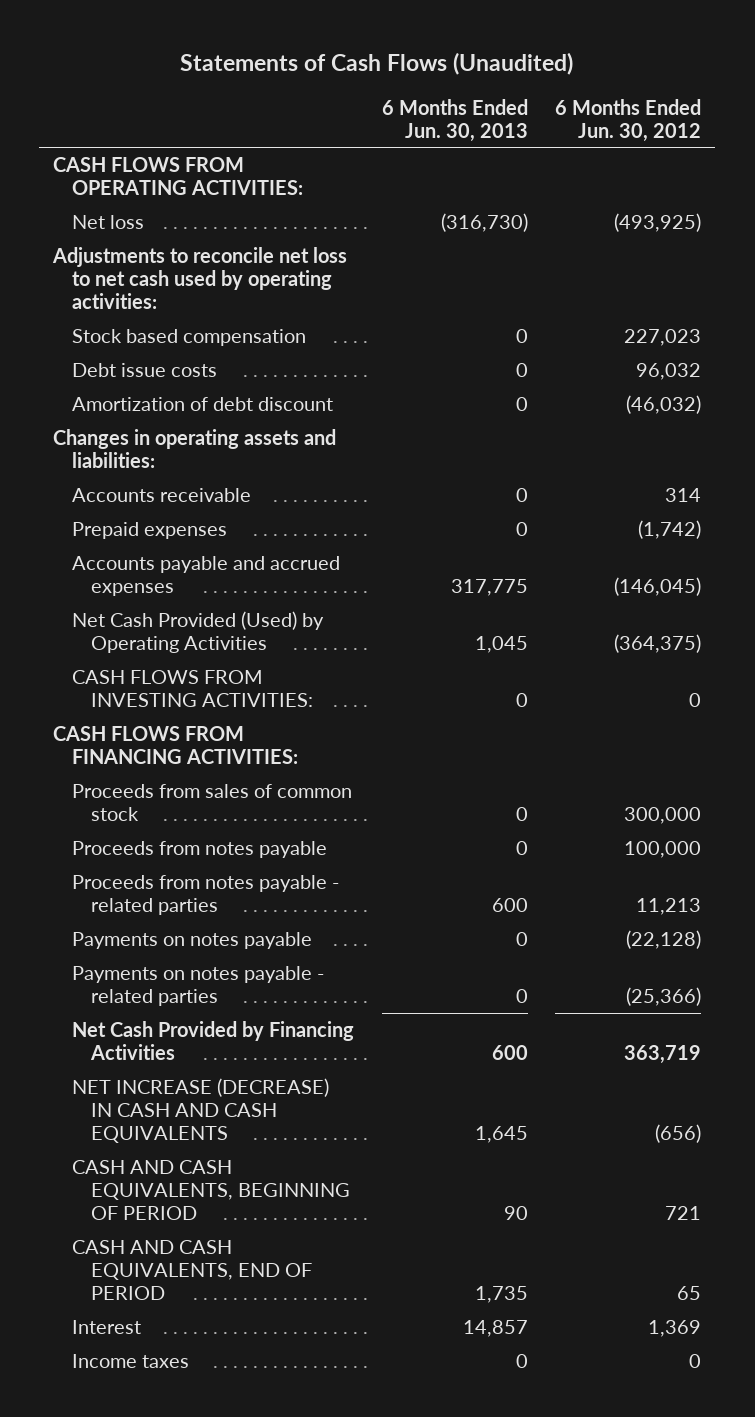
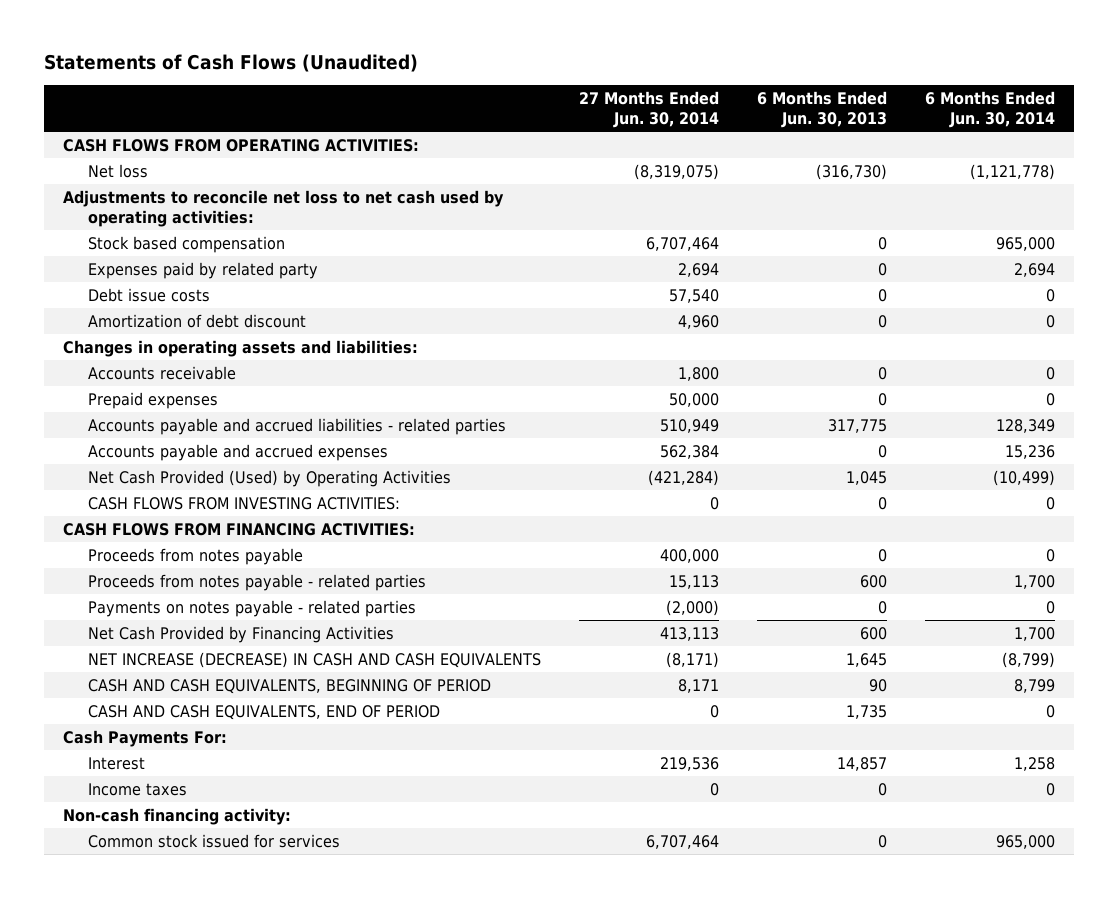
- | 6 Months Ended Jun. 30, 2013 | 6 Months Ended Jun. 30, 2012
+ | 27 Months Ended Jun. 30, 2014 | 6 Months Ended Jun. 30, 2013 | 6 Months Ended Jun. 30, 2014
+ Expenses paid by related party | 2,694 | 0 | 2,694
- Accounts payable and accrued expenses | 317,775 | (146,045)
+ Accounts payable and accrued liabilities - related parties | 510,949 | 317,775 | 128,349
+ Accounts payable and accrued expenses | 562,384 | 0 | 15,236
- Proceeds from sales of common stock | 0 | 300,000
- Payments on notes payable | 0 | (22,128)
+ Cash Payments For:
+ Non-cash financing activity:
+ Common stock issued for services | 6,707,464 | 0 | 965,000

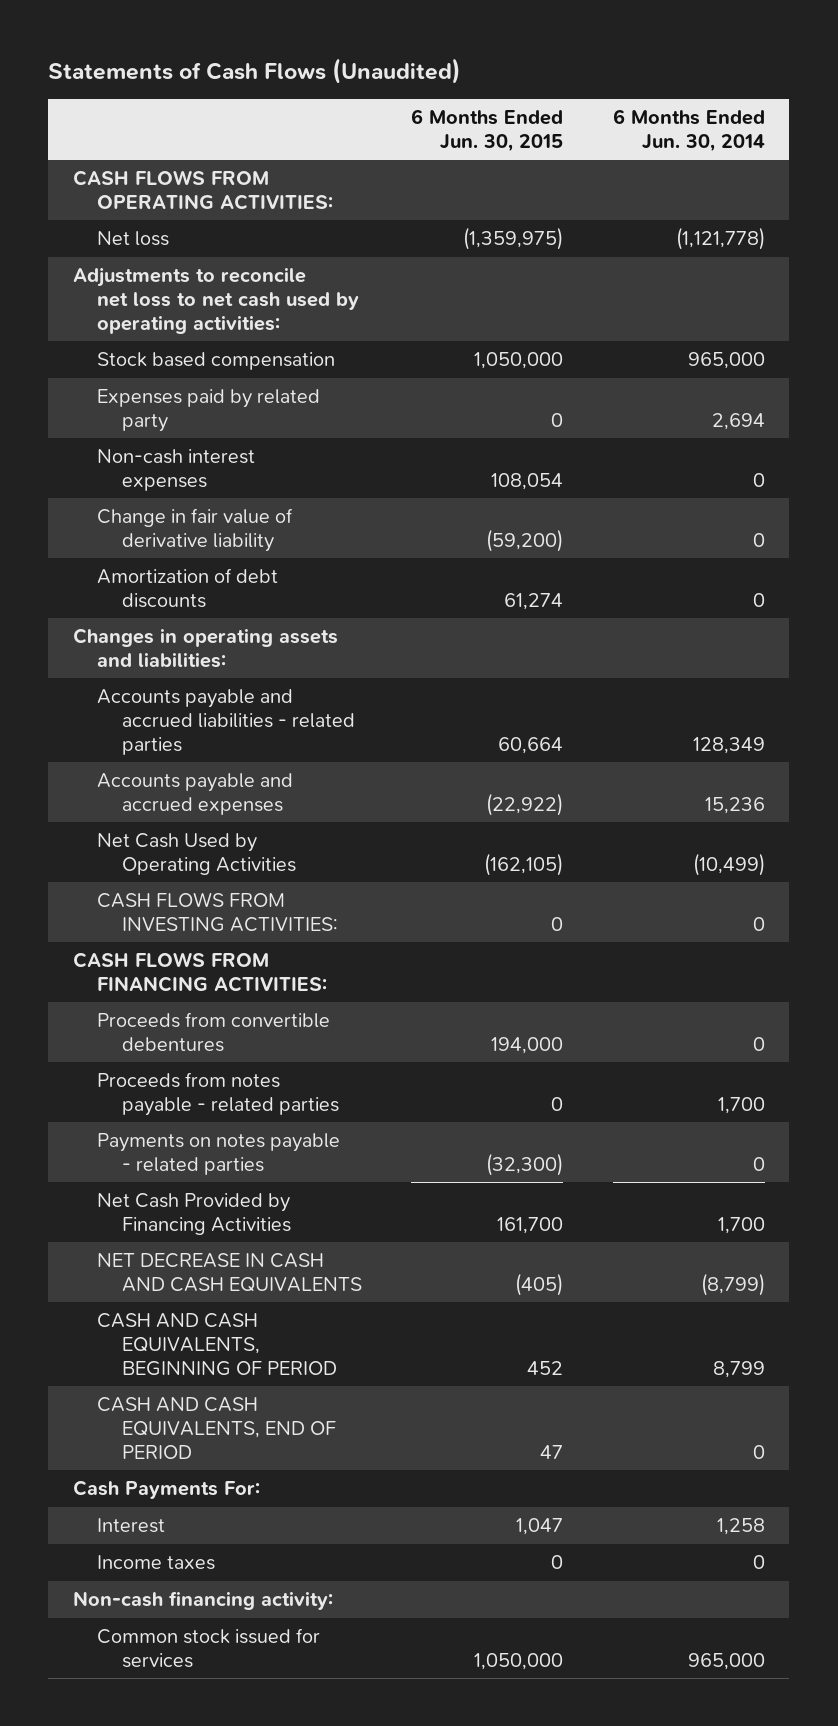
- | 27 Months Ended Jun. 30, 2014 | 6 Months Ended Jun. 30, 2013 | 6 Months Ended Jun. 30, 2014
+ | 6 Months Ended Jun. 30, 2015 | 6 Months Ended Jun. 30, 2014
- Debt issue costs | 57,540 | 0 | 0
- Amortization of debt discount | 4,960 | 0 | 0
+ Non-cash interest expenses | 108,054 | 0
+ Change in fair value of derivative liability | (59,200) | 0
+ Amortization of debt discounts | 61,274 | 0
- Accounts receivable | 1,800 | 0 | 0
- Prepaid expenses | 50,000 | 0 | 0
- Net Cash Provided (Used) by Operating Activities | (421,284) | 1,045 | (10,499)
+ Net Cash Used by Operating Activities | (162,105) | (10,499)
- Proceeds from notes payable | 400,000 | 0 | 0
+ Proceeds from convertible debentures | 194,000 | 0
- NET INCREASE (DECREASE) IN CASH AND CASH EQUIVALENTS | (8,171) | 1,645 | (8,799)
+ NET DECREASE IN CASH AND CASH EQUIVALENTS | (405) | (8,799)

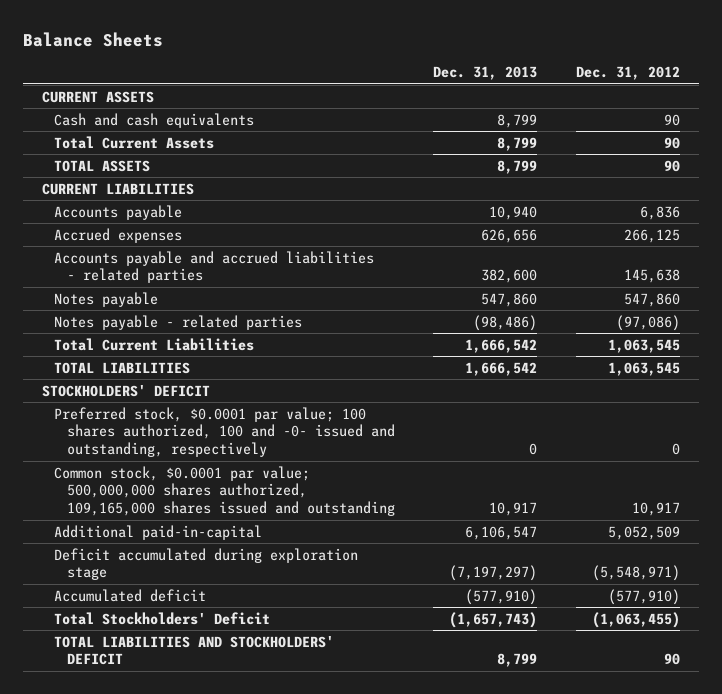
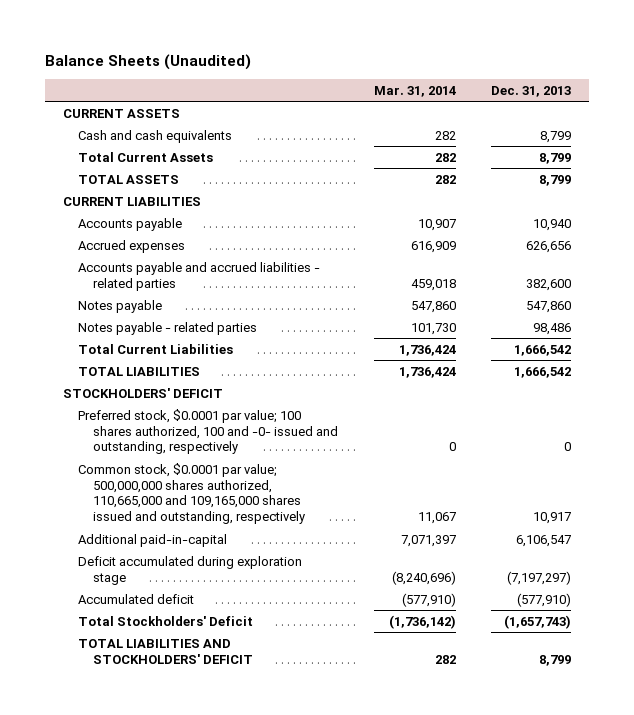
- Balance Sheets
+ Balance Sheets (Unaudited)
- | Dec. 31, 2013 | Dec. 31, 2012
+ | Mar. 31, 2014 | Dec. 31, 2013
- Notes payable - related parties | (98,486) | (97,086)
+ Notes payable - related parties | 101,730 | 98,486
- Common stock, $0.0001 par value; 500,000,000 shares authorized, 109,165,000 shares issued and outstanding | 10,917 | 10,917
+ Common stock, $0.0001 par value; 500,000,000 shares authorized, 110,665,000 and 109,165,000 shares issued and outstanding, respectively | 11,067 | 10,917

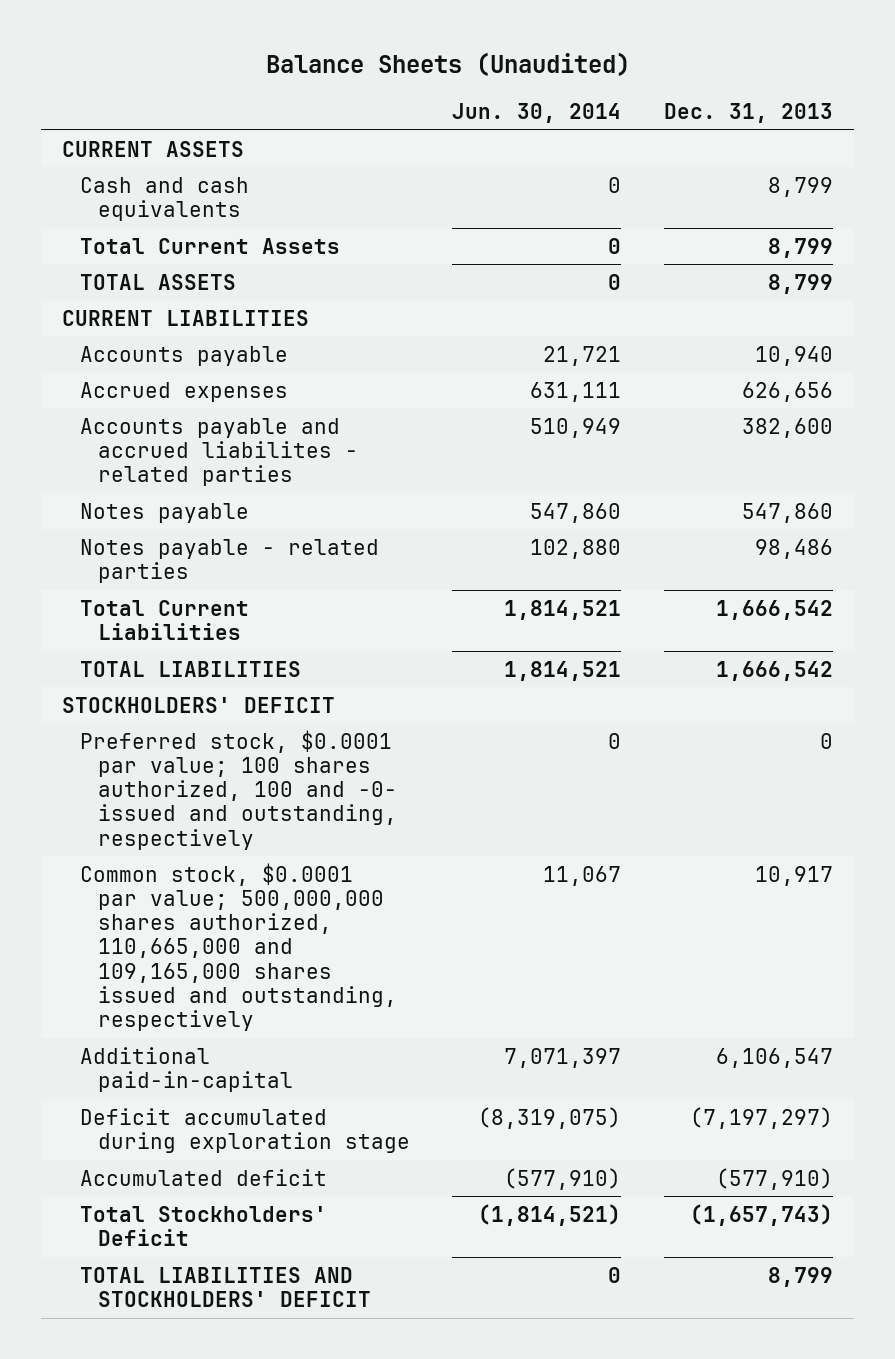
- | Mar. 31, 2014 | Dec. 31, 2013
+ | Jun. 30, 2014 | Dec. 31, 2013
- Accounts payable and accrued liabilities - related parties | 459,018 | 382,600
+ Accounts payable and accrued liabilites - related parties | 510,949 | 382,600

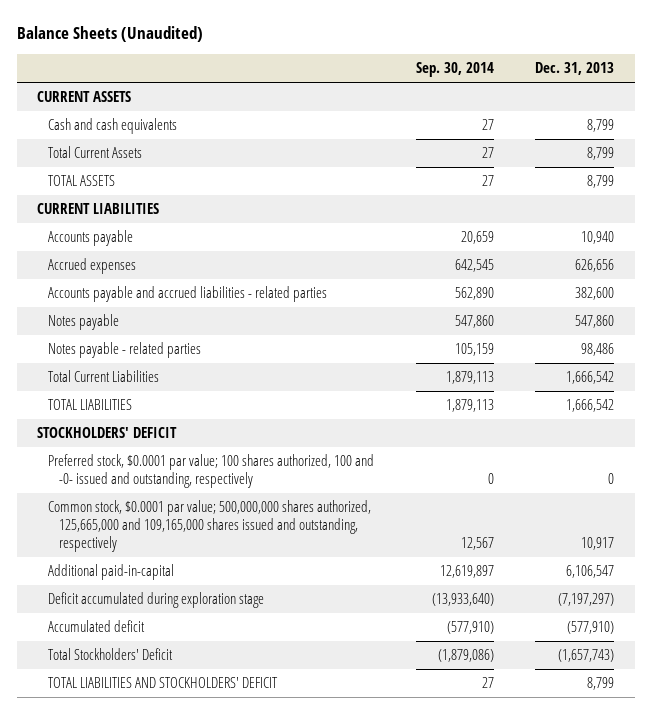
- | Jun. 30, 2014 | Dec. 31, 2013
+ | Sep. 30, 2014 | Dec. 31, 2013
- Accounts payable and accrued liabilites - related parties | 510,949 | 382,600
+ Accounts payable and accrued liabilities - related parties | 562,890 | 382,600
- Common stock, $0.0001 par value; 500,000,000 shares authorized, 110,665,000 and 109,165,000 shares issued and outstanding, respectively | 11,067 | 10,917
+ Common stock, $0.0001 par value; 500,000,000 shares authorized, 125,665,000 and 109,165,000 shares issued and outstanding, respectively | 12,567 | 10,917

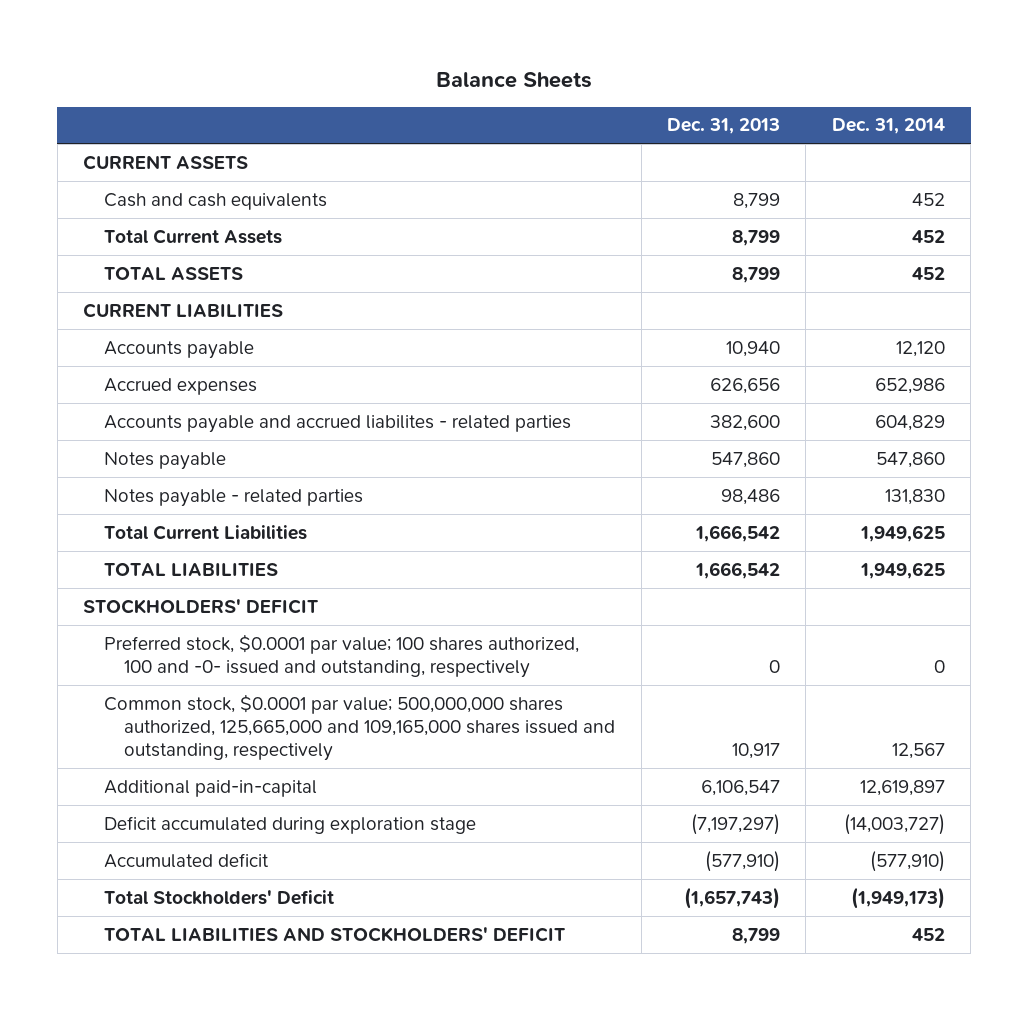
- Balance Sheets (Unaudited)
+ Balance Sheets
- | Sep. 30, 2014 | Dec. 31, 2013
+ | Dec. 31, 2013 | Dec. 31, 2014
- Accounts payable and accrued liabilities - related parties | 562,890 | 382,600
+ Accounts payable and accrued liabilites - related parties | 382,600 | 604,829

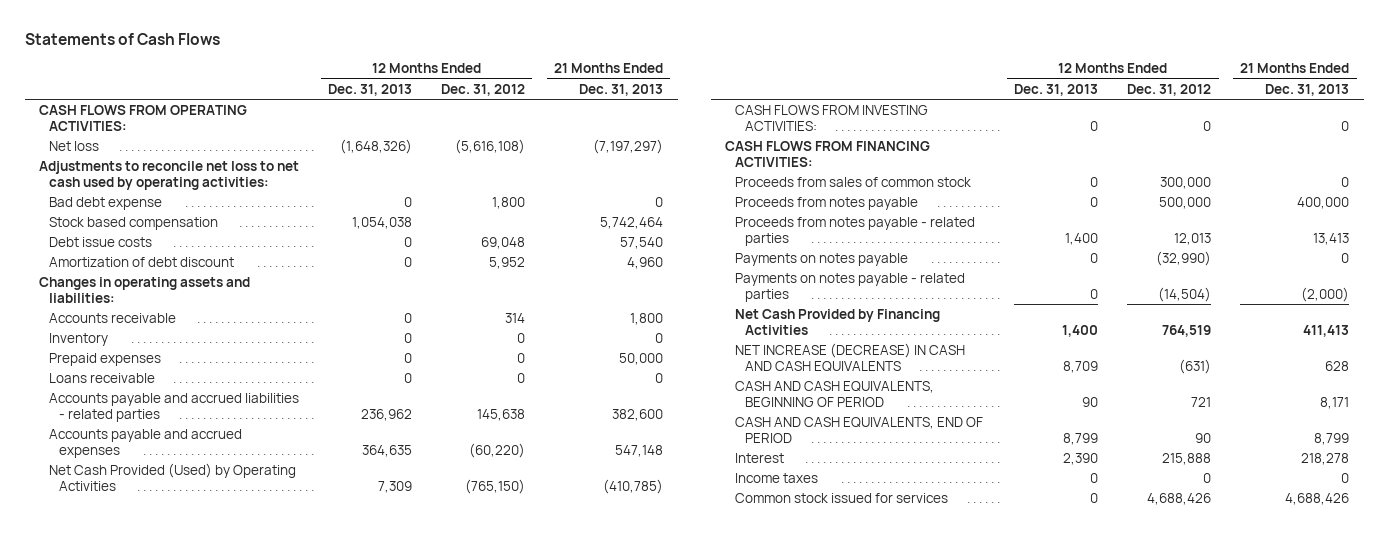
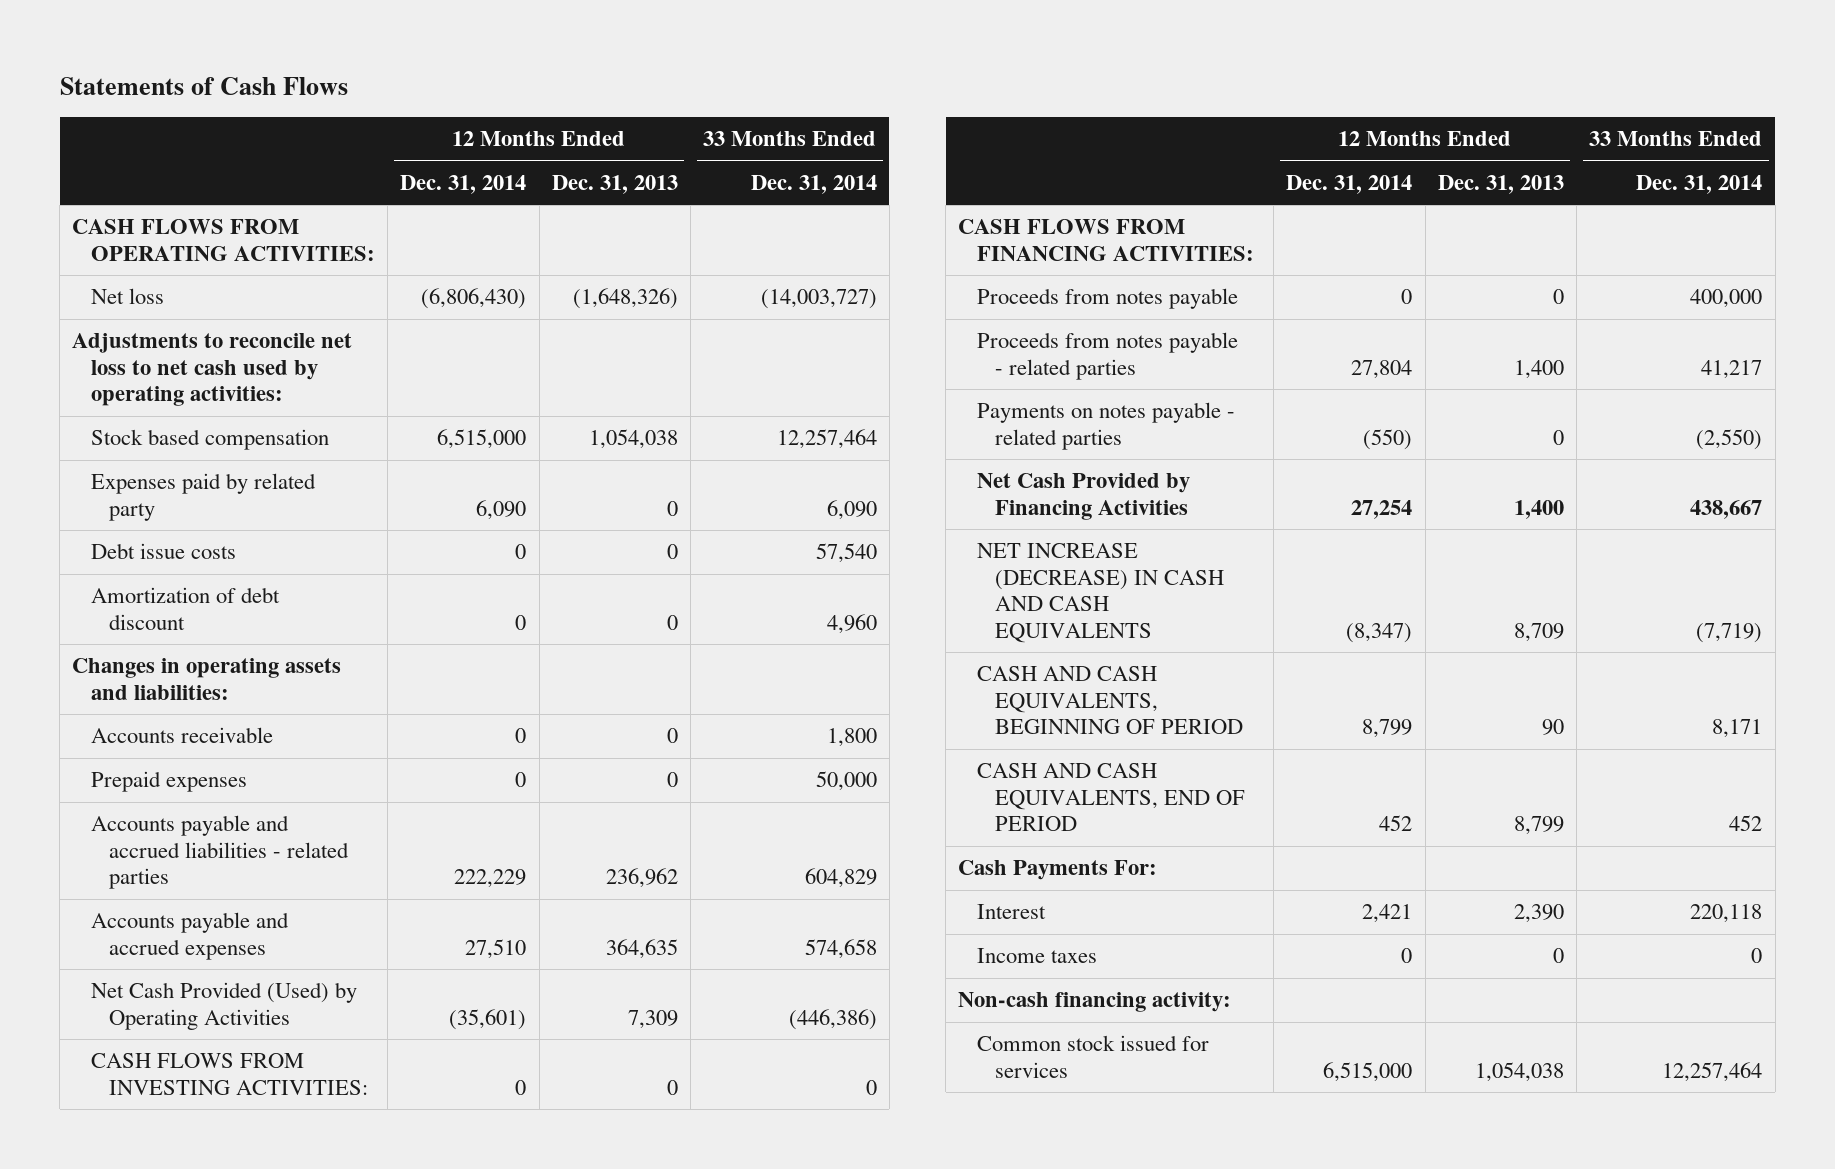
- | 12 Months Ended Dec. 31, 2013 | 12 Months Ended Dec. 31, 2012 | 21 Months Ended Dec. 31, 2013
+ | 12 Months Ended Dec. 31, 2014 | 12 Months Ended Dec. 31, 2013 | 33 Months Ended Dec. 31, 2014
- Bad debt expense | 0 | 1,800 | 0
+ Expenses paid by related party | 6,090 | 0 | 6,090
- Inventory | 0 | 0 | 0
- Loans receivable | 0 | 0 | 0
- Proceeds from sales of common stock | 0 | 300,000 | 0
- Payments on notes payable | 0 | (32,990) | 0
+ Cash Payments For:
- Common stock issued for services | 0 | 4,688,426 | 4,688,426
+ Non-cash financing activity:
+ Common stock issued for services | 6,515,000 | 1,054,038 | 12,257,464

